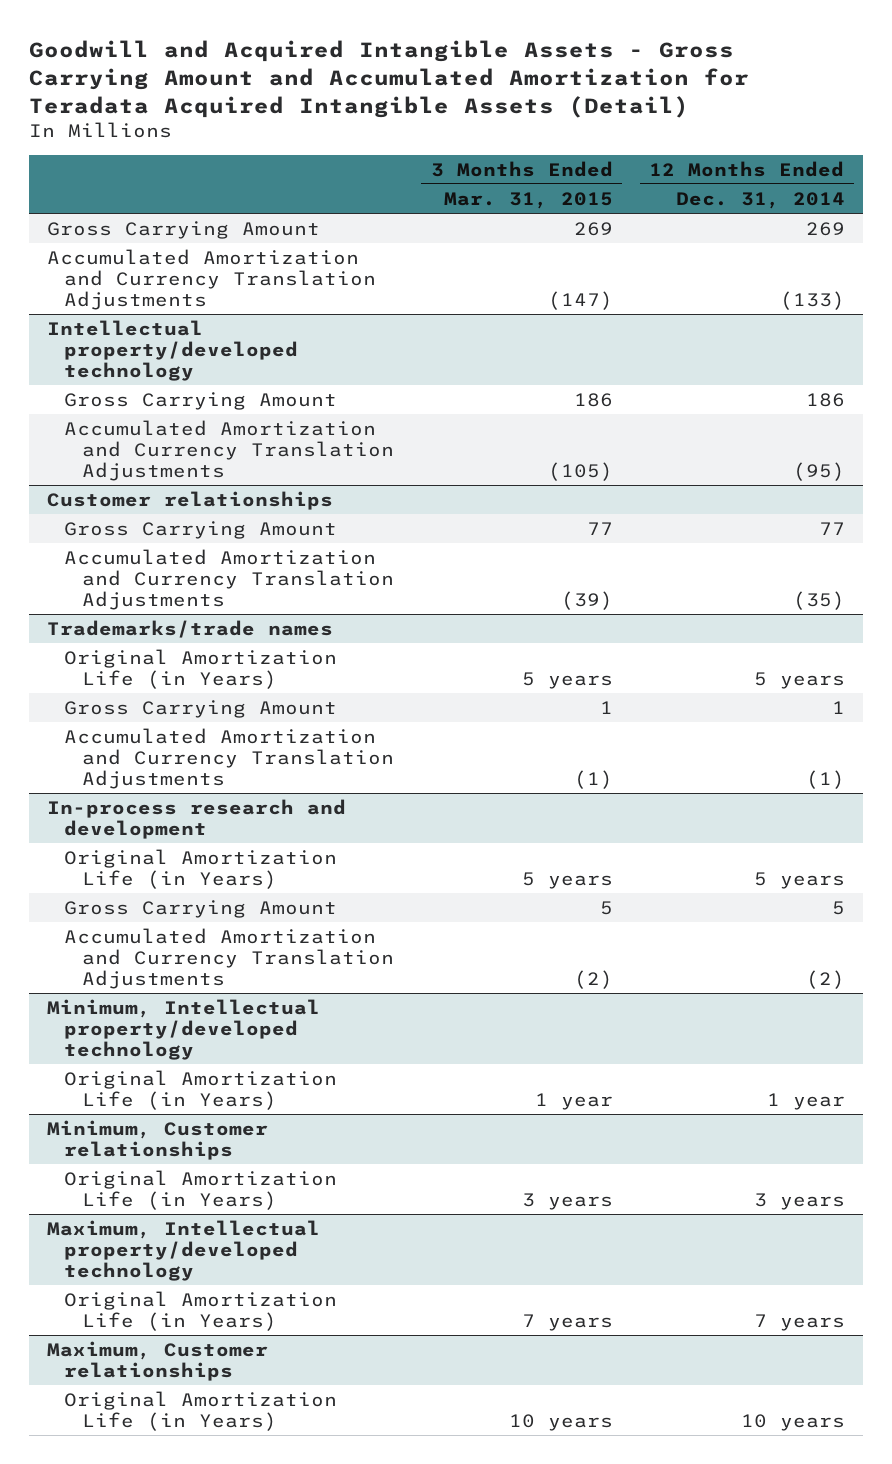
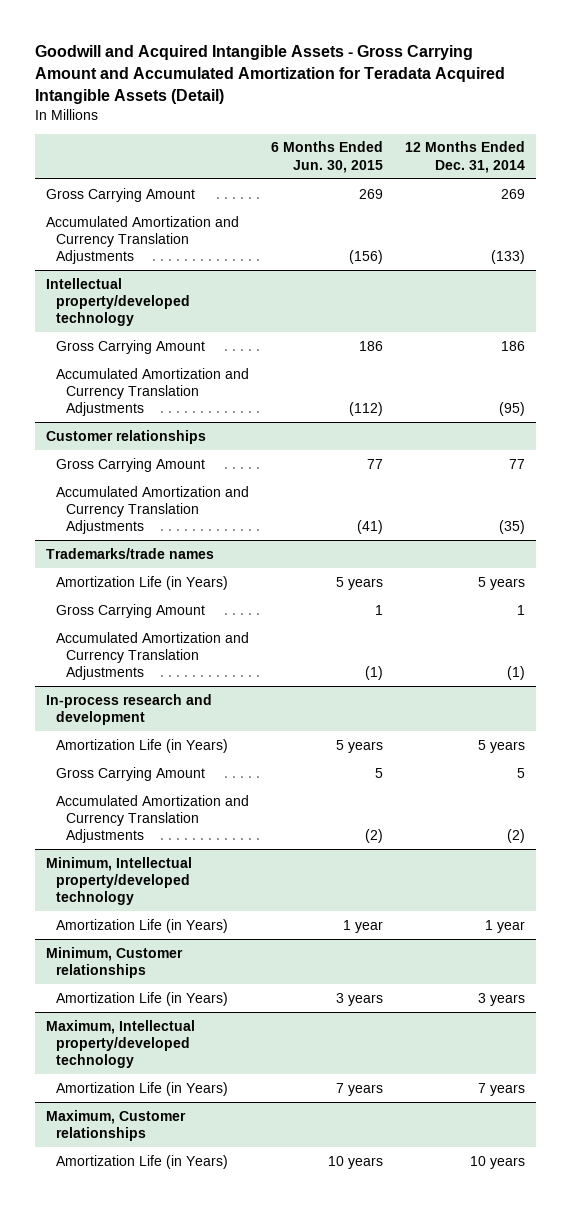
- | 3 Months Ended Mar. 31, 2015 | 12 Months Ended Dec. 31, 2014
+ | 6 Months Ended Jun. 30, 2015 | 12 Months Ended Dec. 31, 2014
@ Trademarks/trade names
- Original Amortization Life (in Years) | 5 years | 5 years
+ Amortization Life (in Years) | 5 years | 5 years
@ In-process research and development
- Original Amortization Life (in Years) | 5 years | 5 years
+ Amortization Life (in Years) | 5 years | 5 years
@ Minimum, Intellectual property/developed technology
- Original Amortization Life (in Years) | 1 year | 1 year
+ Amortization Life (in Years) | 1 year | 1 year
@ Minimum, Customer relationships
- Original Amortization Life (in Years) | 3 years | 3 years
+ Amortization Life (in Years) | 3 years | 3 years
@ Maximum, Intellectual property/developed technology
- Original Amortization Life (in Years) | 7 years | 7 years
+ Amortization Life (in Years) | 7 years | 7 years
@ Maximum, Customer relationships
- Original Amortization Life (in Years) | 10 years | 10 years
+ Amortization Life (in Years) | 10 years | 10 years

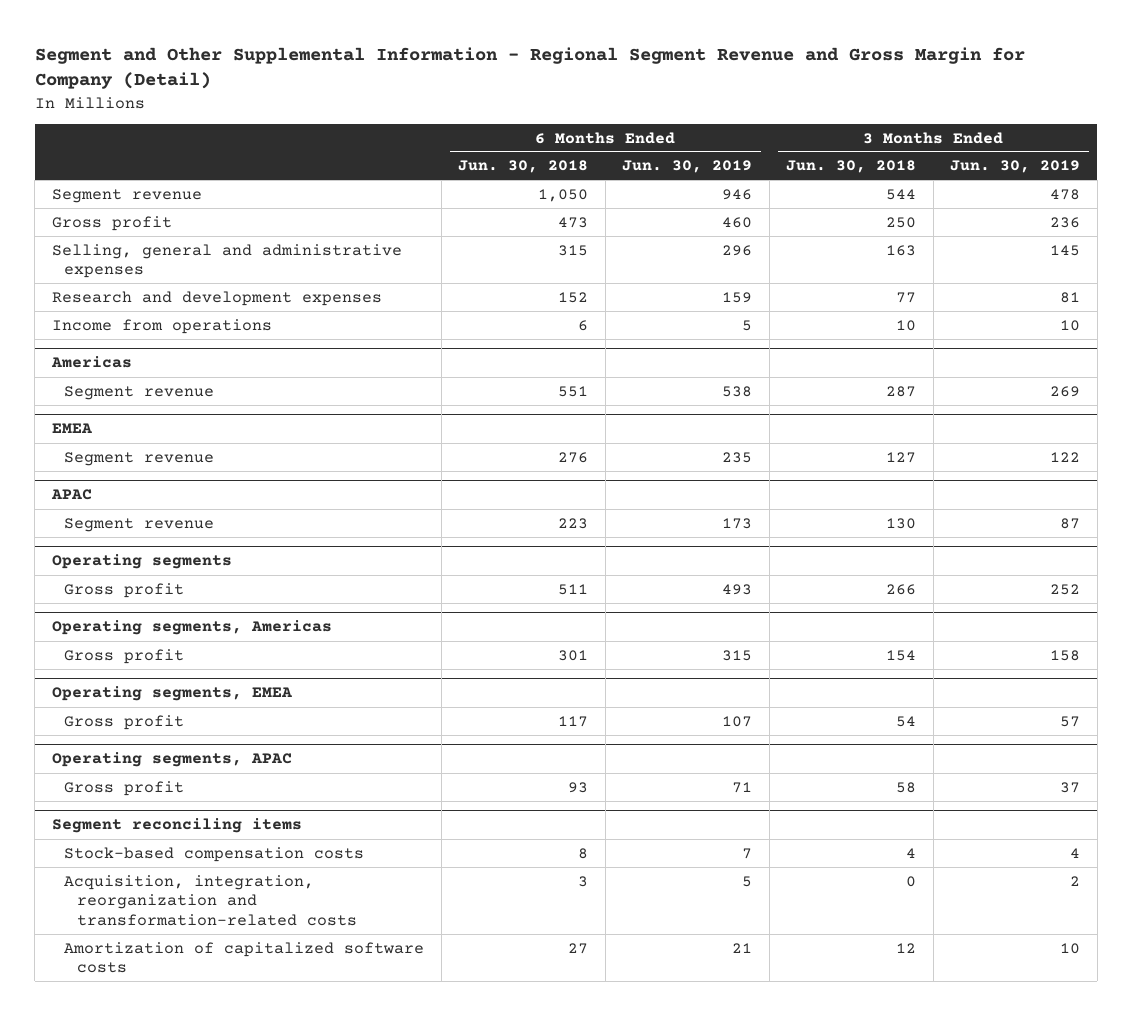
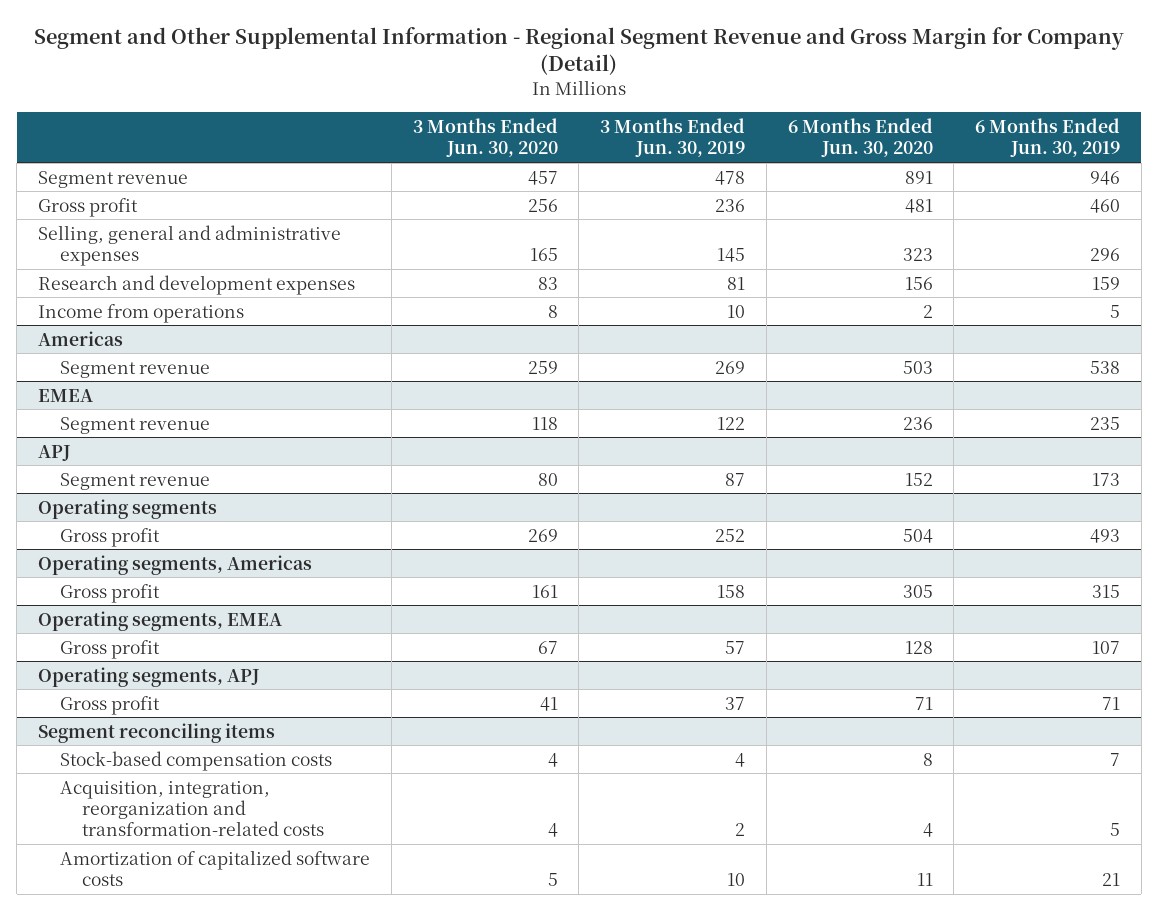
- | 6 Months Ended Jun. 30, 2018 | 6 Months Ended Jun. 30, 2019 | 3 Months Ended Jun. 30, 2018 | 3 Months Ended Jun. 30, 2019
+ | 3 Months Ended Jun. 30, 2020 | 3 Months Ended Jun. 30, 2019 | 6 Months Ended Jun. 30, 2020 | 6 Months Ended Jun. 30, 2019
- APAC
+ APJ
- Operating segments, APAC
+ Operating segments, APJ

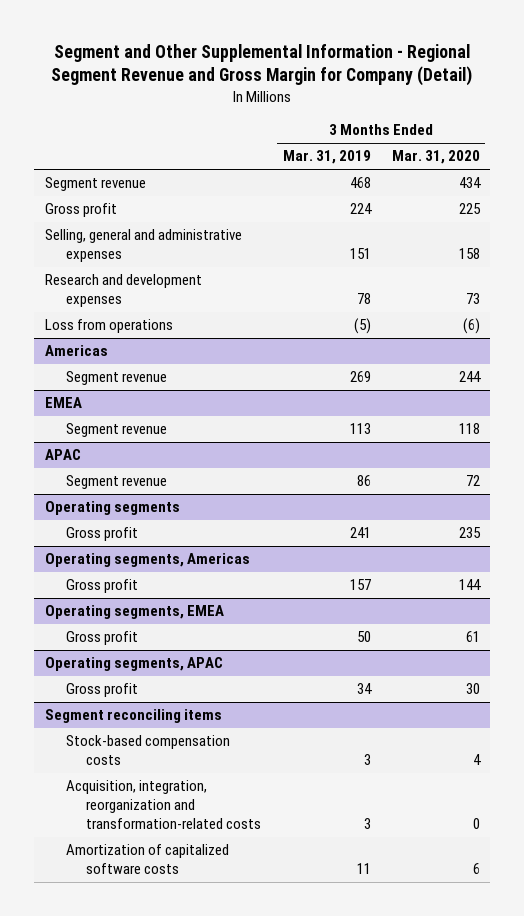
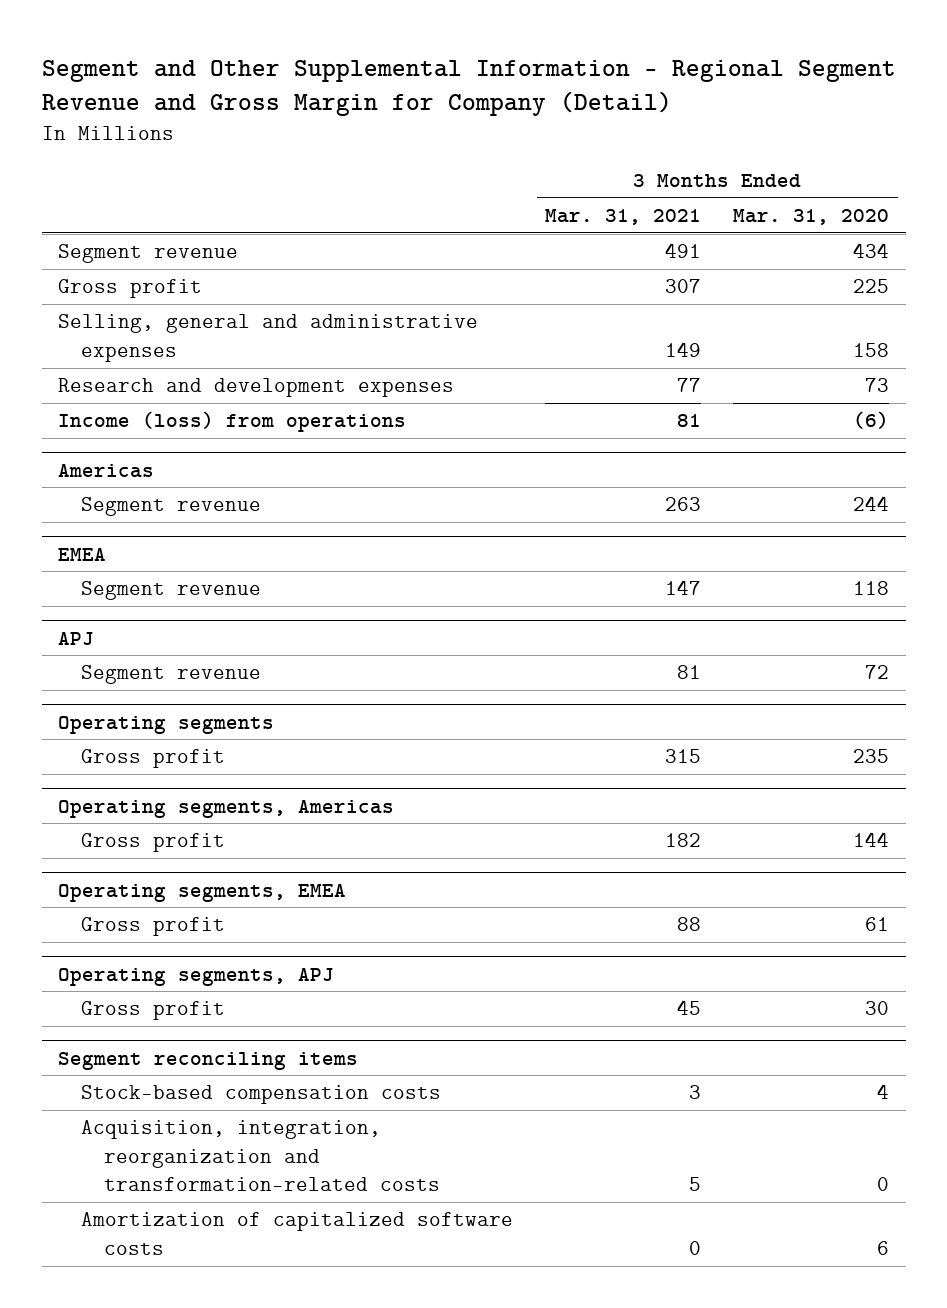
- | 3 Months Ended Mar. 31, 2019 | 3 Months Ended Mar. 31, 2020
+ | 3 Months Ended Mar. 31, 2021 | 3 Months Ended Mar. 31, 2020
- Loss from operations | (5) | (6)
+ Income (loss) from operations | 81 | (6)
- APAC
+ APJ
- Operating segments, APAC
+ Operating segments, APJ

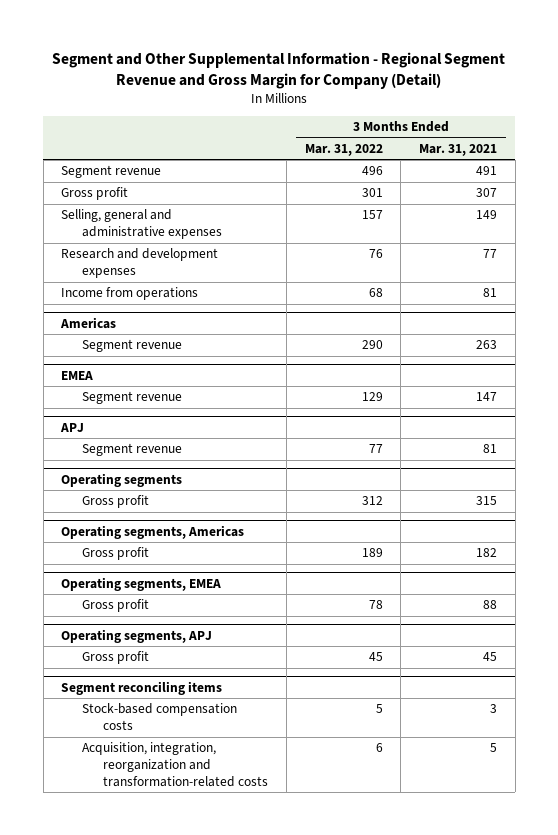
- | 3 Months Ended Mar. 31, 2021 | 3 Months Ended Mar. 31, 2020
+ | 3 Months Ended Mar. 31, 2022 | 3 Months Ended Mar. 31, 2021
- Income (loss) from operations | 81 | (6)
+ Income from operations | 68 | 81
@ Segment reconciling items
- Amortization of capitalized software costs | 0 | 6

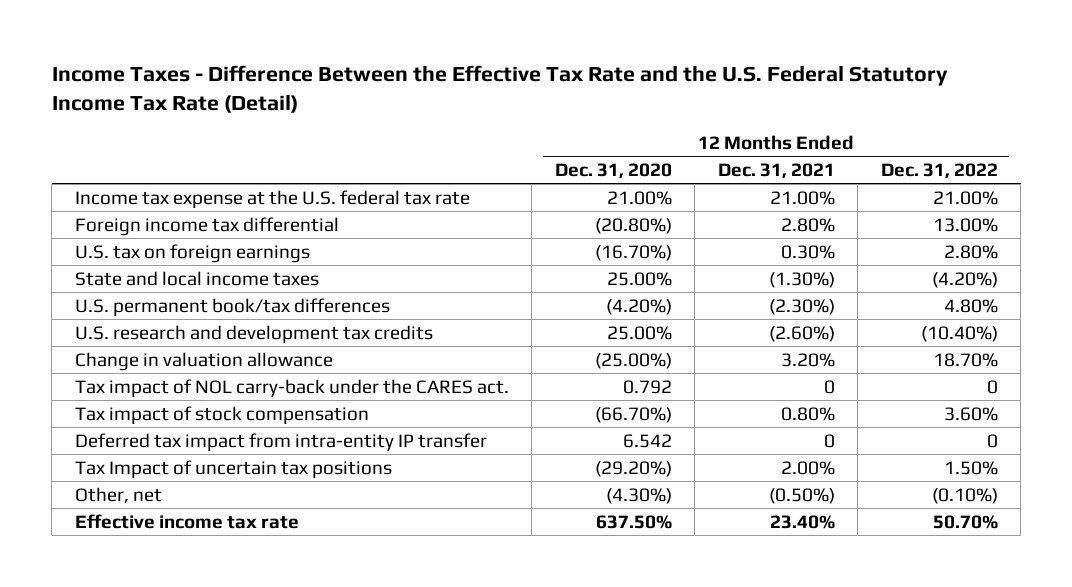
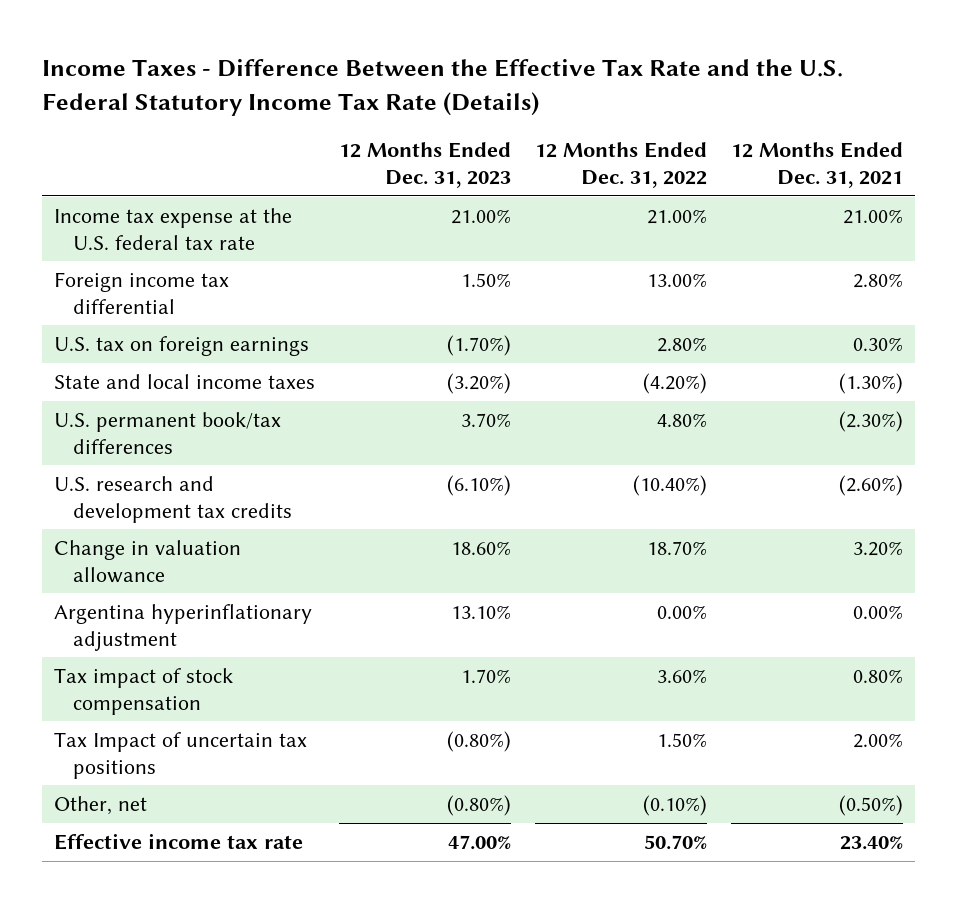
- Income Taxes - Difference Between the Effective Tax Rate and the U.S. Federal Statutory Income Tax Rate (Detail)
+ Income Taxes - Difference Between the Effective Tax Rate and the U.S. Federal Statutory Income Tax Rate (Details)
- | 12 Months Ended Dec. 31, 2020 | 12 Months Ended Dec. 31, 2021 | 12 Months Ended Dec. 31, 2022
+ | 12 Months Ended Dec. 31, 2023 | 12 Months Ended Dec. 31, 2022 | 12 Months Ended Dec. 31, 2021
- Tax impact of NOL carry-back under the CARES act. | 0.792 | 0 | 0
+ Argentina hyperinflationary adjustment | 13.10% | 0.00% | 0.00%
- Deferred tax impact from intra-entity IP transfer | 6.542 | 0 | 0

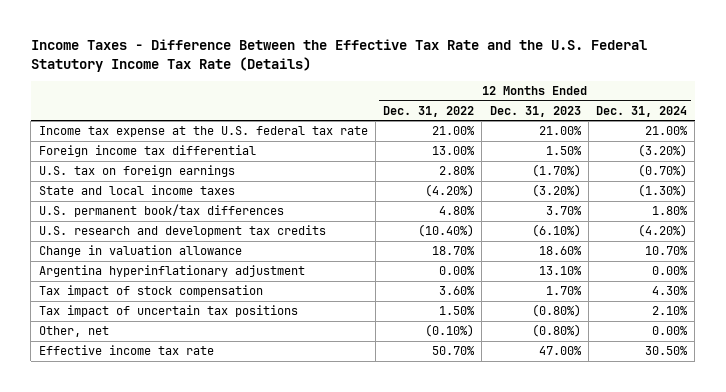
- | 12 Months Ended Dec. 31, 2023 | 12 Months Ended Dec. 31, 2022 | 12 Months Ended Dec. 31, 2021
+ | 12 Months Ended Dec. 31, 2022 | 12 Months Ended Dec. 31, 2023 | 12 Months Ended Dec. 31, 2024
- Tax Impact of uncertain tax positions | (0.80%) | 1.50% | 2.00%
+ Tax impact of uncertain tax positions | 1.50% | (0.80%) | 2.10%

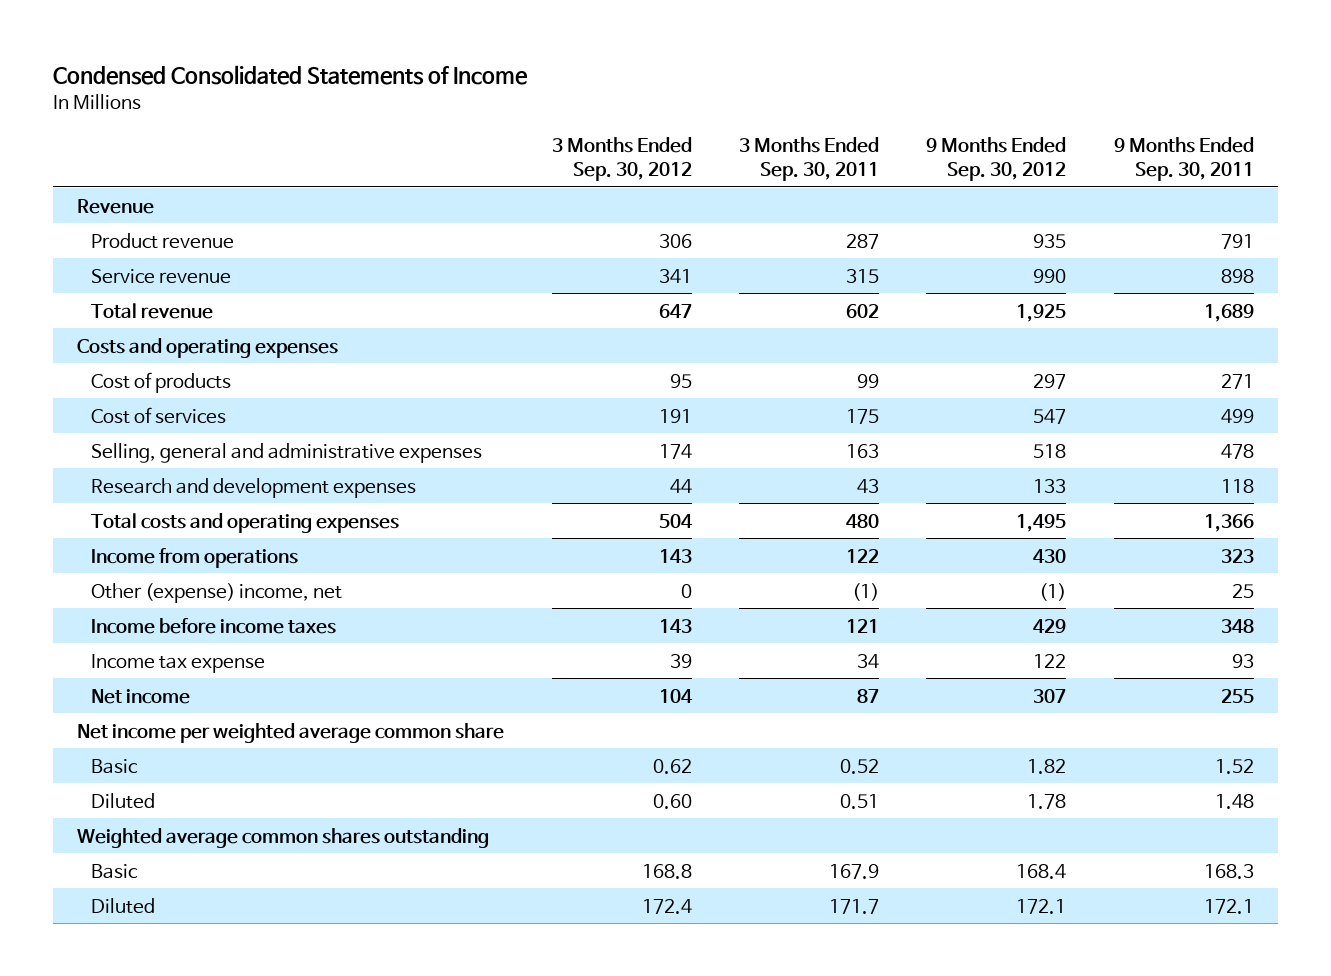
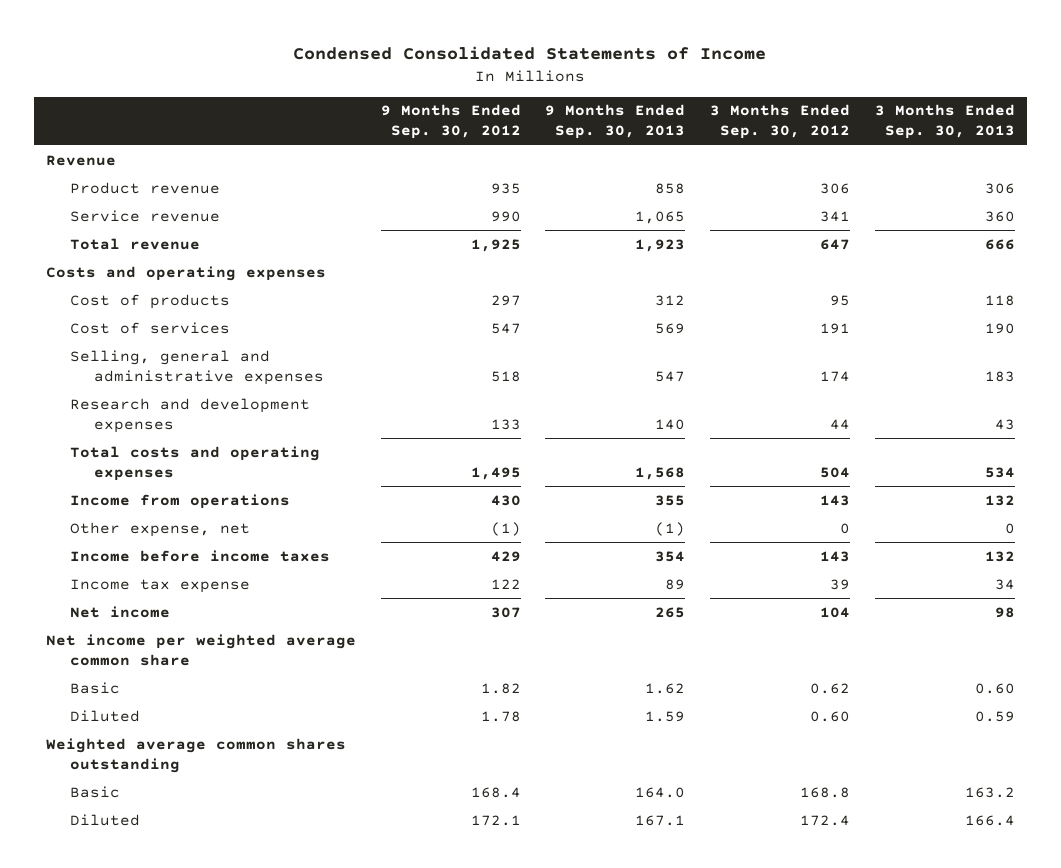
- | 3 Months Ended Sep. 30, 2012 | 3 Months Ended Sep. 30, 2011 | 9 Months Ended Sep. 30, 2012 | 9 Months Ended Sep. 30, 2011
+ | 9 Months Ended Sep. 30, 2012 | 9 Months Ended Sep. 30, 2013 | 3 Months Ended Sep. 30, 2012 | 3 Months Ended Sep. 30, 2013
- Other (expense) income, net | 0 | (1) | (1) | 25
+ Other expense, net | (1) | (1) | 0 | 0

